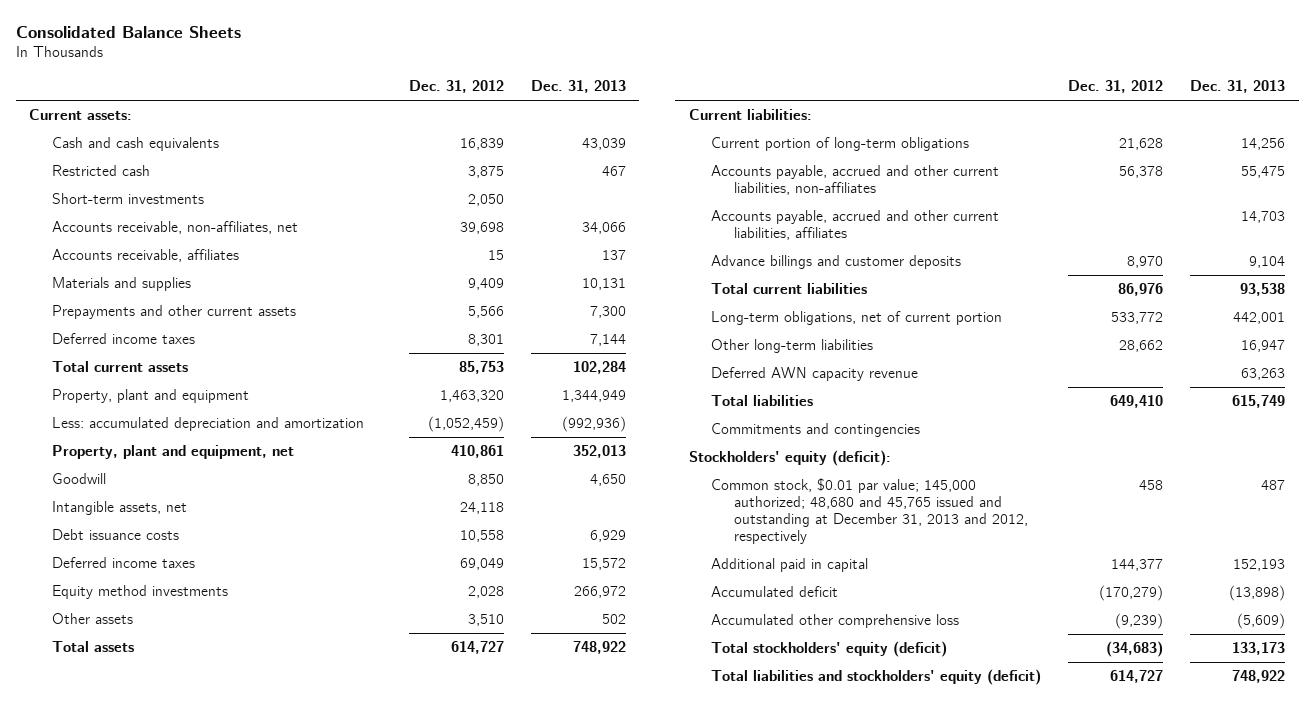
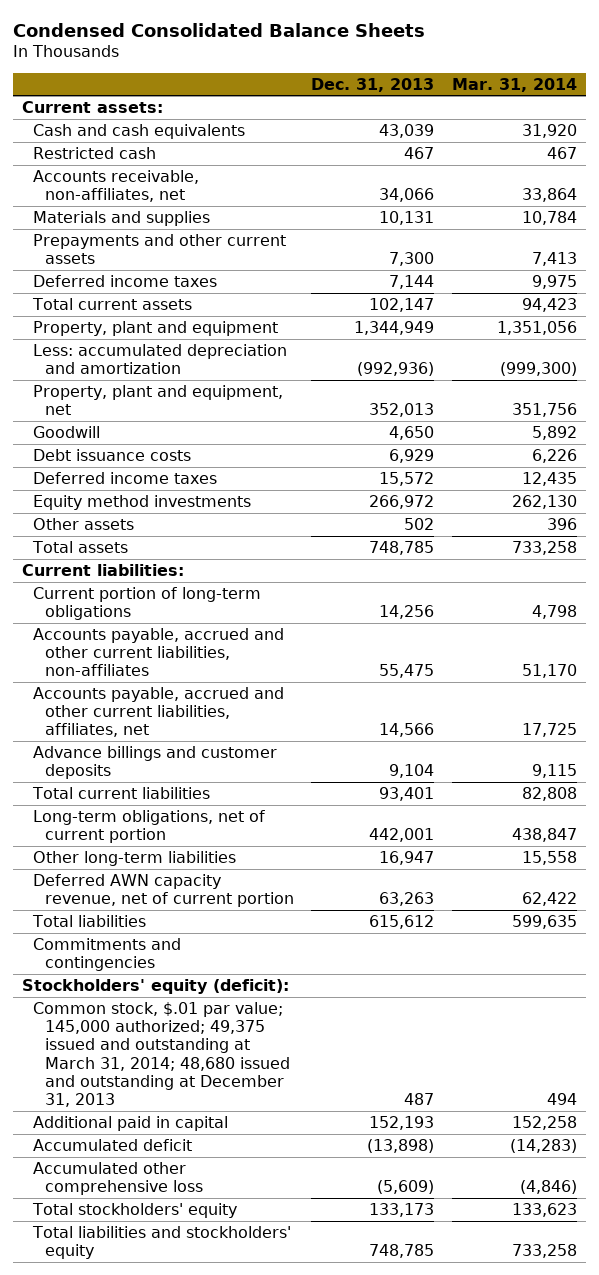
- Consolidated Balance Sheets
+ Condensed Consolidated Balance Sheets
- | Dec. 31, 2012 | Dec. 31, 2013
+ | Dec. 31, 2013 | Mar. 31, 2014
- Short-term investments | 2,050 |
- Accounts receivable, affiliates | 15 | 137
- Total current assets | 85,753 | 102,284
+ Total current assets | 102,147 | 94,423
- Intangible assets, net | 24,118 |
- Total assets | 614,727 | 748,922
+ Total assets | 748,785 | 733,258
- Accounts payable, accrued and other current liabilities, affiliates | | 14,703
+ Accounts payable, accrued and other current liabilities, affiliates, net | 14,566 | 17,725
- Total current liabilities | 86,976 | 93,538
+ Total current liabilities | 93,401 | 82,808
- Deferred AWN capacity revenue | | 63,263
- Total liabilities | 649,410 | 615,749
+ Deferred AWN capacity revenue, net of current portion | 63,263 | 62,422
+ Total liabilities | 615,612 | 599,635
- Common stock, $0.01 par value; 145,000 authorized; 48,680 and 45,765 issued and outstanding at December 31, 2013 and 2012, respectively | 458 | 487
+ Common stock, $.01 par value; 145,000 authorized; 49,375 issued and outstanding at March 31, 2014; 48,680 issued and outstanding at December 31, 2013 | 487 | 494
- Total stockholders' equity (deficit) | (34,683) | 133,173
- Total liabilities and stockholders' equity (deficit) | 614,727 | 748,922
+ Total stockholders' equity | 133,173 | 133,623
+ Total liabilities and stockholders' equity | 748,785 | 733,258

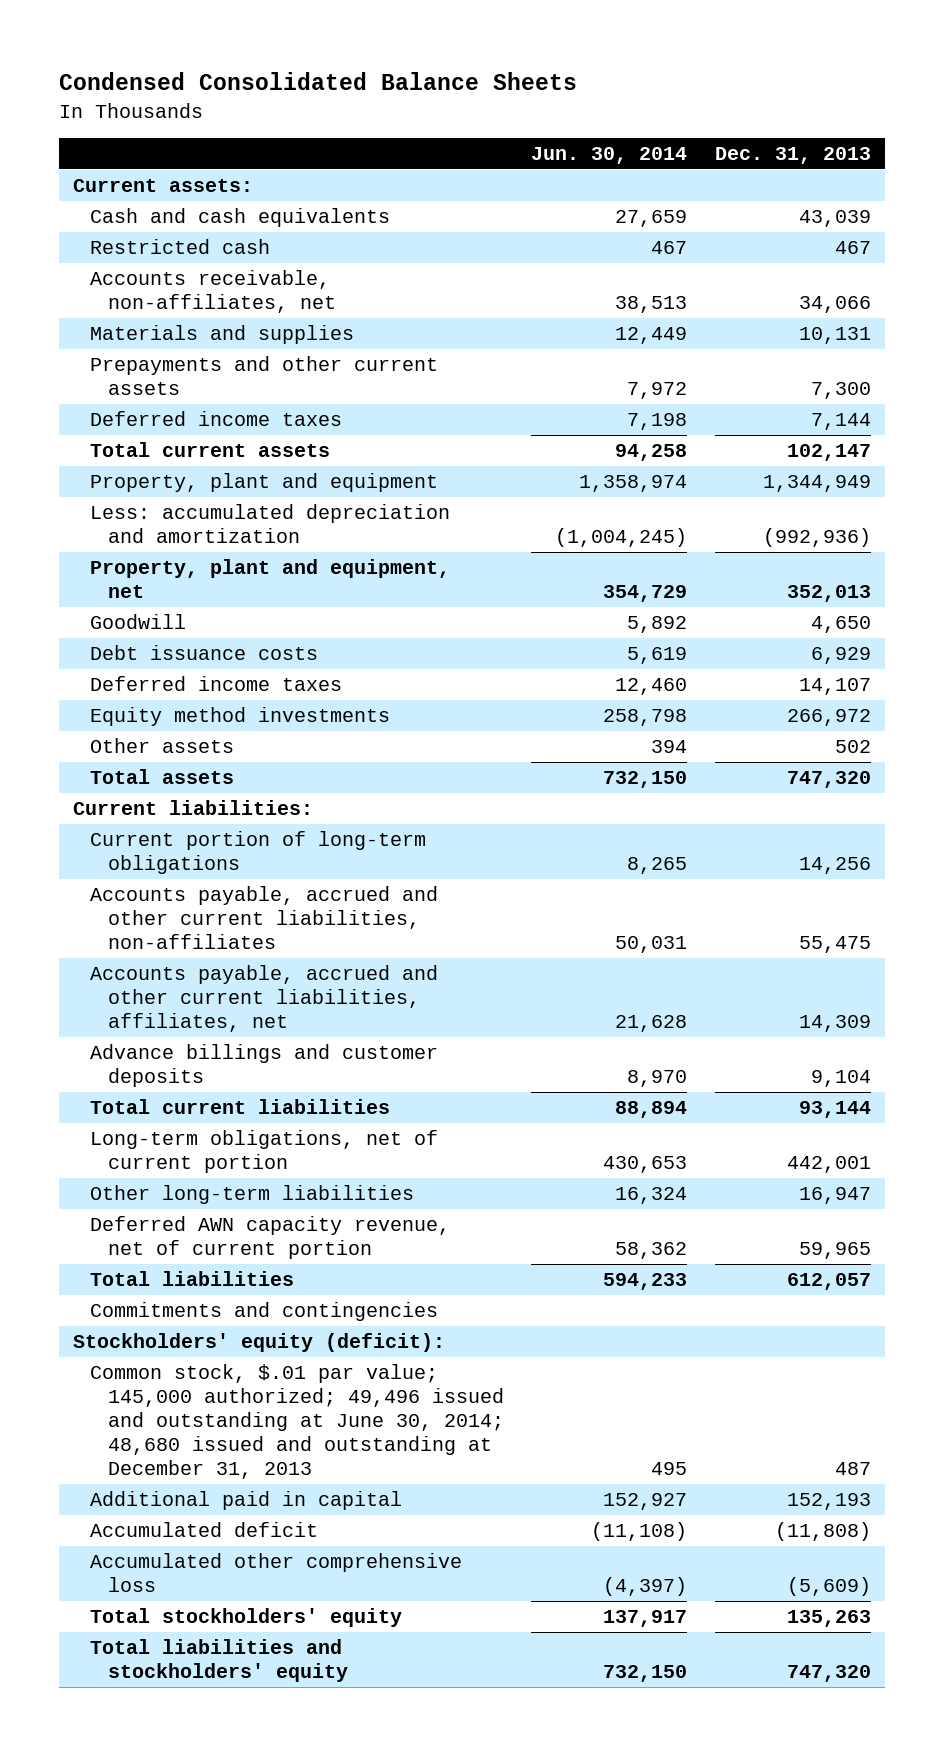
- | Dec. 31, 2013 | Mar. 31, 2014
+ | Jun. 30, 2014 | Dec. 31, 2013
- Deferred income taxes | 15,572 | 12,435
+ Deferred income taxes | 12,460 | 14,107
- Total assets | 748,785 | 733,258
+ Total assets | 732,150 | 747,320
- Accounts payable, accrued and other current liabilities, affiliates, net | 14,566 | 17,725
+ Accounts payable, accrued and other current liabilities, affiliates, net | 21,628 | 14,309
- Total current liabilities | 93,401 | 82,808
+ Total current liabilities | 88,894 | 93,144
- Deferred AWN capacity revenue, net of current portion | 63,263 | 62,422
- Total liabilities | 615,612 | 599,635
+ Deferred AWN capacity revenue, net of current portion | 58,362 | 59,965
+ Total liabilities | 594,233 | 612,057
- Common stock, $.01 par value; 145,000 authorized; 49,375 issued and outstanding at March 31, 2014; 48,680 issued and outstanding at December 31, 2013 | 487 | 494
+ Common stock, $.01 par value; 145,000 authorized; 49,496 issued and outstanding at June 30, 2014; 48,680 issued and outstanding at December 31, 2013 | 495 | 487
- Accumulated deficit | (13,898) | (14,283)
+ Accumulated deficit | (11,108) | (11,808)
- Total stockholders' equity | 133,173 | 133,623
- Total liabilities and stockholders' equity | 748,785 | 733,258
+ Total stockholders' equity | 137,917 | 135,263
+ Total liabilities and stockholders' equity | 732,150 | 747,320

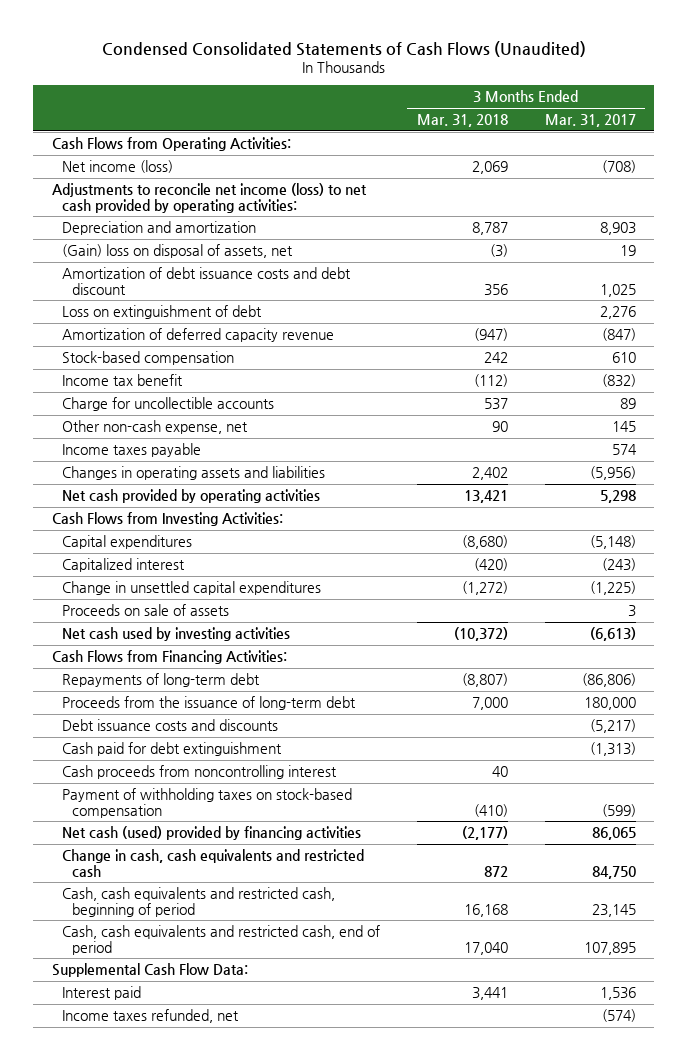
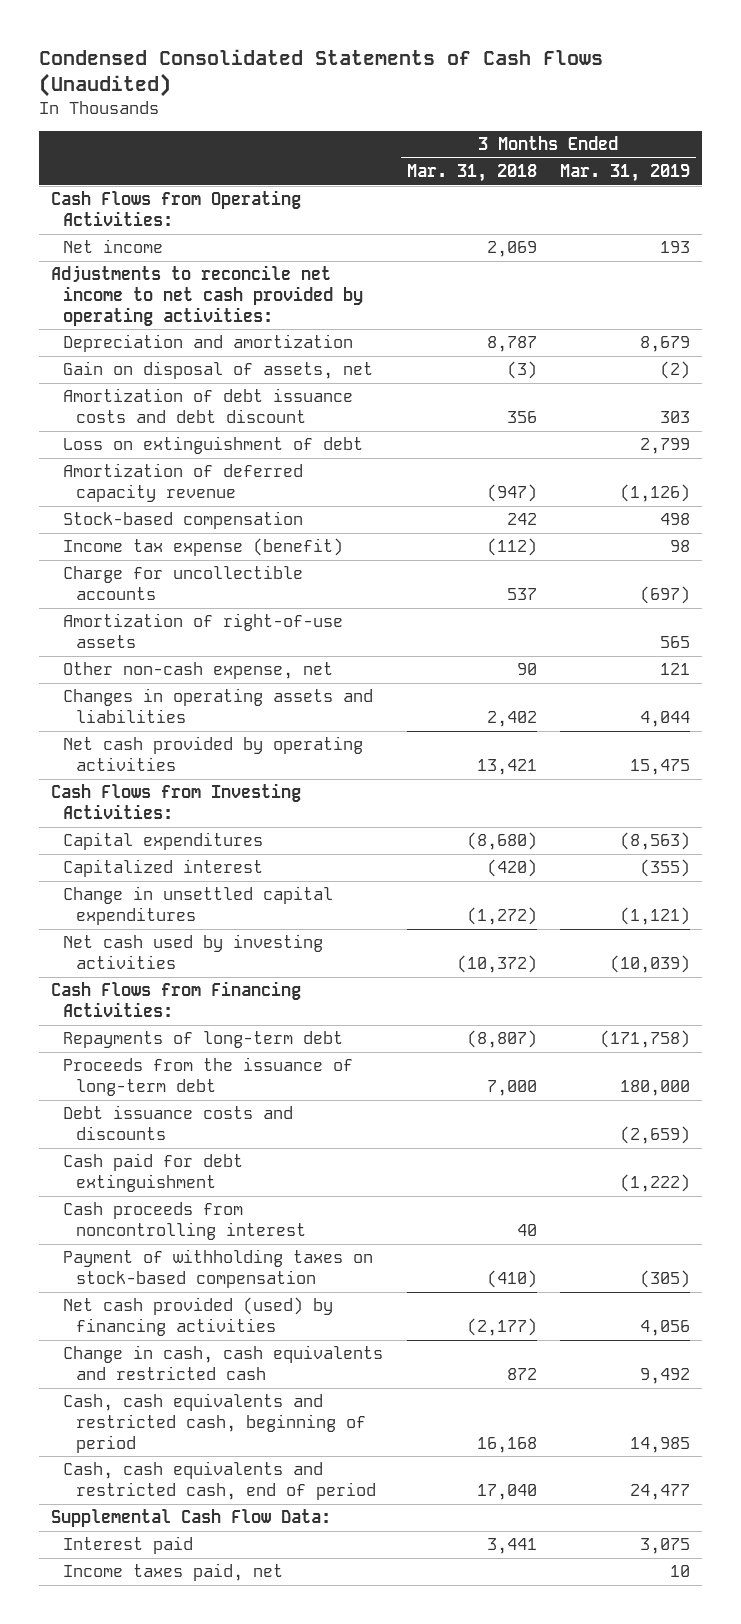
- | 3 Months Ended Mar. 31, 2018 | 3 Months Ended Mar. 31, 2017
+ | 3 Months Ended Mar. 31, 2018 | 3 Months Ended Mar. 31, 2019
- Net income (loss) | 2,069 | (708)
- Adjustments to reconcile net income (loss) to net cash provided by operating activities:
+ Net income | 2,069 | 193
+ Adjustments to reconcile net income to net cash provided by operating activities:
- (Gain) loss on disposal of assets, net | (3) | 19
+ Gain on disposal of assets, net | (3) | (2)
- Income tax benefit | (112) | (832)
+ Income tax expense (benefit) | (112) | 98
+ Amortization of right-of-use assets | | 565
- Income taxes payable | | 574
- Proceeds on sale of assets | | 3
- Net cash (used) provided by financing activities | (2,177) | 86,065
+ Net cash provided (used) by financing activities | (2,177) | 4,056
- Income taxes refunded, net | | (574)
+ Income taxes paid, net | | 10

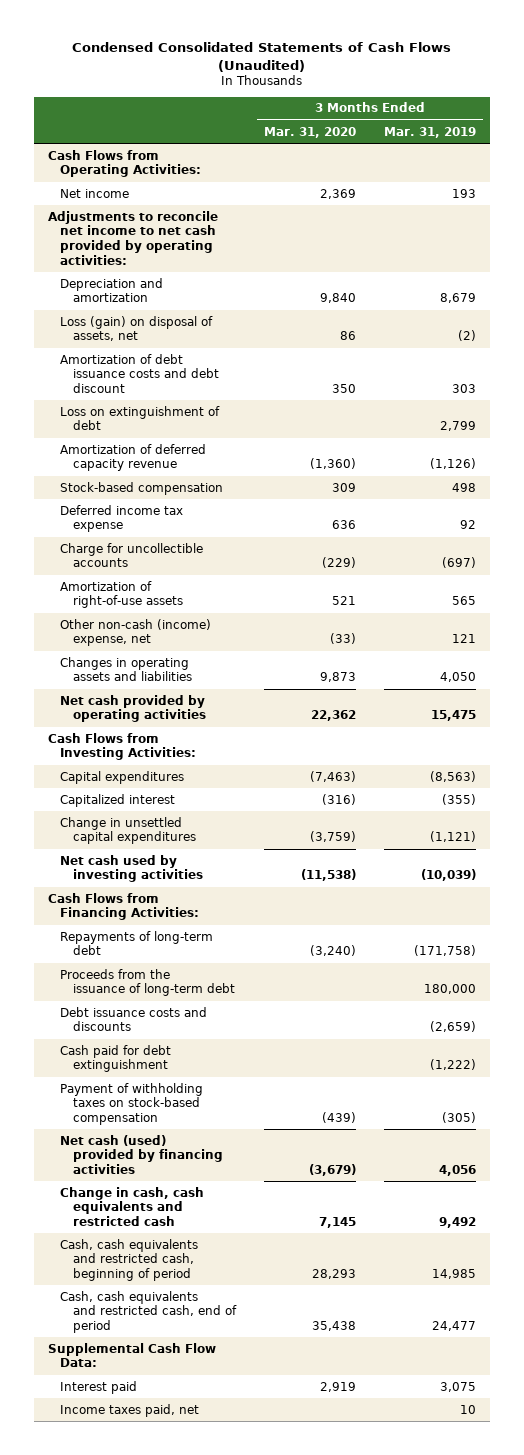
- | 3 Months Ended Mar. 31, 2018 | 3 Months Ended Mar. 31, 2019
+ | 3 Months Ended Mar. 31, 2020 | 3 Months Ended Mar. 31, 2019
- Gain on disposal of assets, net | (3) | (2)
+ Loss (gain) on disposal of assets, net | 86 | (2)
- Income tax expense (benefit) | (112) | 98
+ Deferred income tax expense | 636 | 92
- Other non-cash expense, net | 90 | 121
- Changes in operating assets and liabilities | 2,402 | 4,044
+ Other non-cash (income) expense, net | (33) | 121
+ Changes in operating assets and liabilities | 9,873 | 4,050
- Cash proceeds from noncontrolling interest | 40 |
- Net cash provided (used) by financing activities | (2,177) | 4,056
+ Net cash (used) provided by financing activities | (3,679) | 4,056

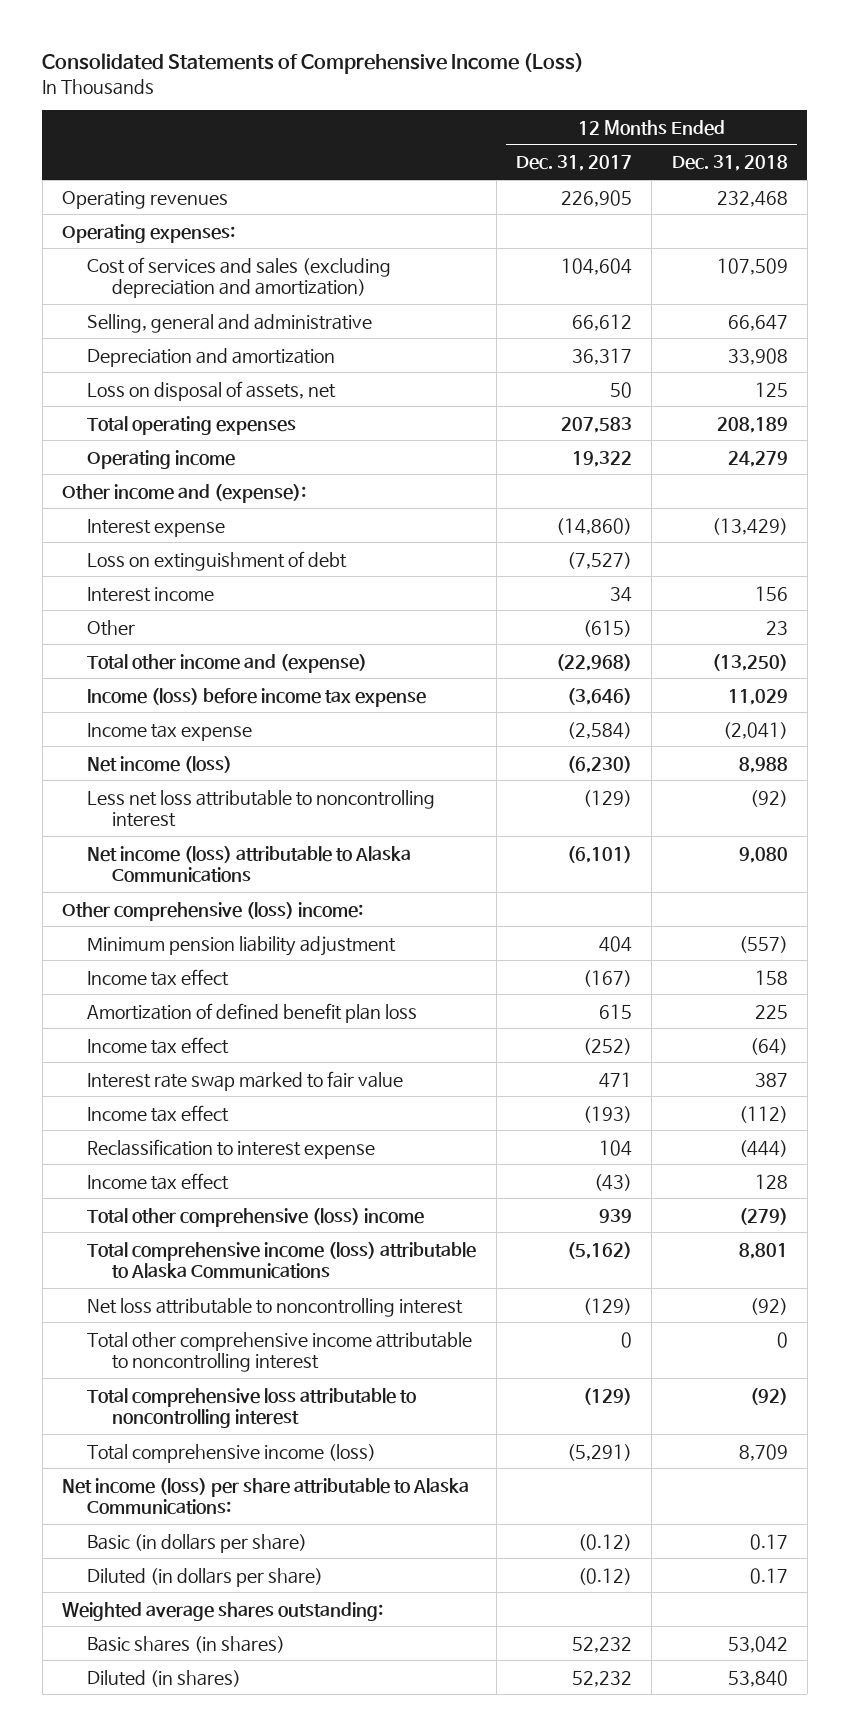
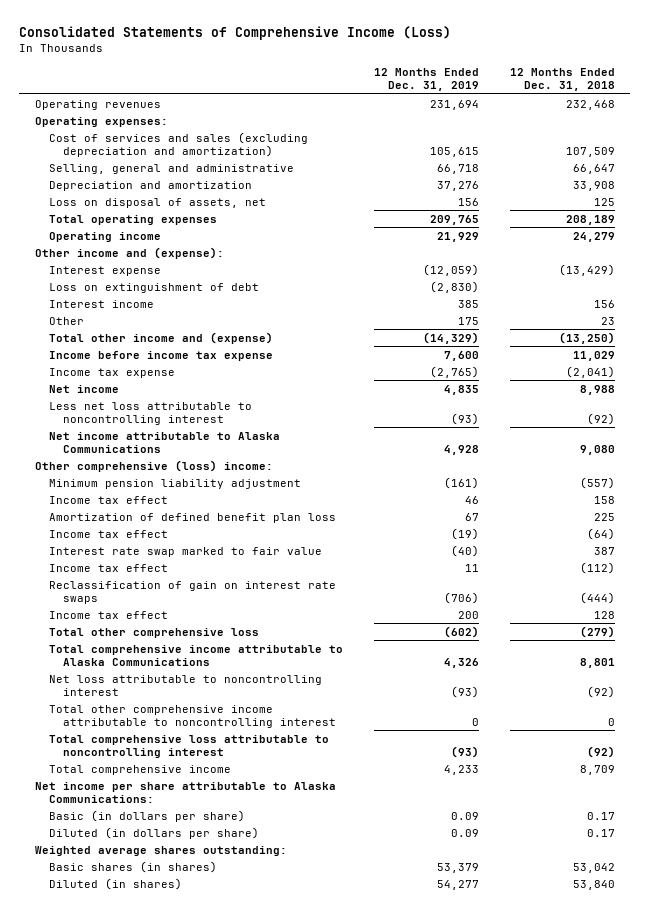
- | 12 Months Ended Dec. 31, 2017 | 12 Months Ended Dec. 31, 2018
+ | 12 Months Ended Dec. 31, 2019 | 12 Months Ended Dec. 31, 2018
- Income (loss) before income tax expense | (3,646) | 11,029
+ Income before income tax expense | 7,600 | 11,029
- Net income (loss) | (6,230) | 8,988
+ Net income | 4,835 | 8,988
- Net income (loss) attributable to Alaska Communications | (6,101) | 9,080
+ Net income attributable to Alaska Communications | 4,928 | 9,080
- Reclassification to interest expense | 104 | (444)
+ Reclassification of gain on interest rate swaps | (706) | (444)
- Total other comprehensive (loss) income | 939 | (279)
- Total comprehensive income (loss) attributable to Alaska Communications | (5,162) | 8,801
+ Total other comprehensive loss | (602) | (279)
+ Total comprehensive income attributable to Alaska Communications | 4,326 | 8,801
- Total comprehensive income (loss) | (5,291) | 8,709
- Net income (loss) per share attributable to Alaska Communications:
+ Total comprehensive income | 4,233 | 8,709
+ Net income per share attributable to Alaska Communications:

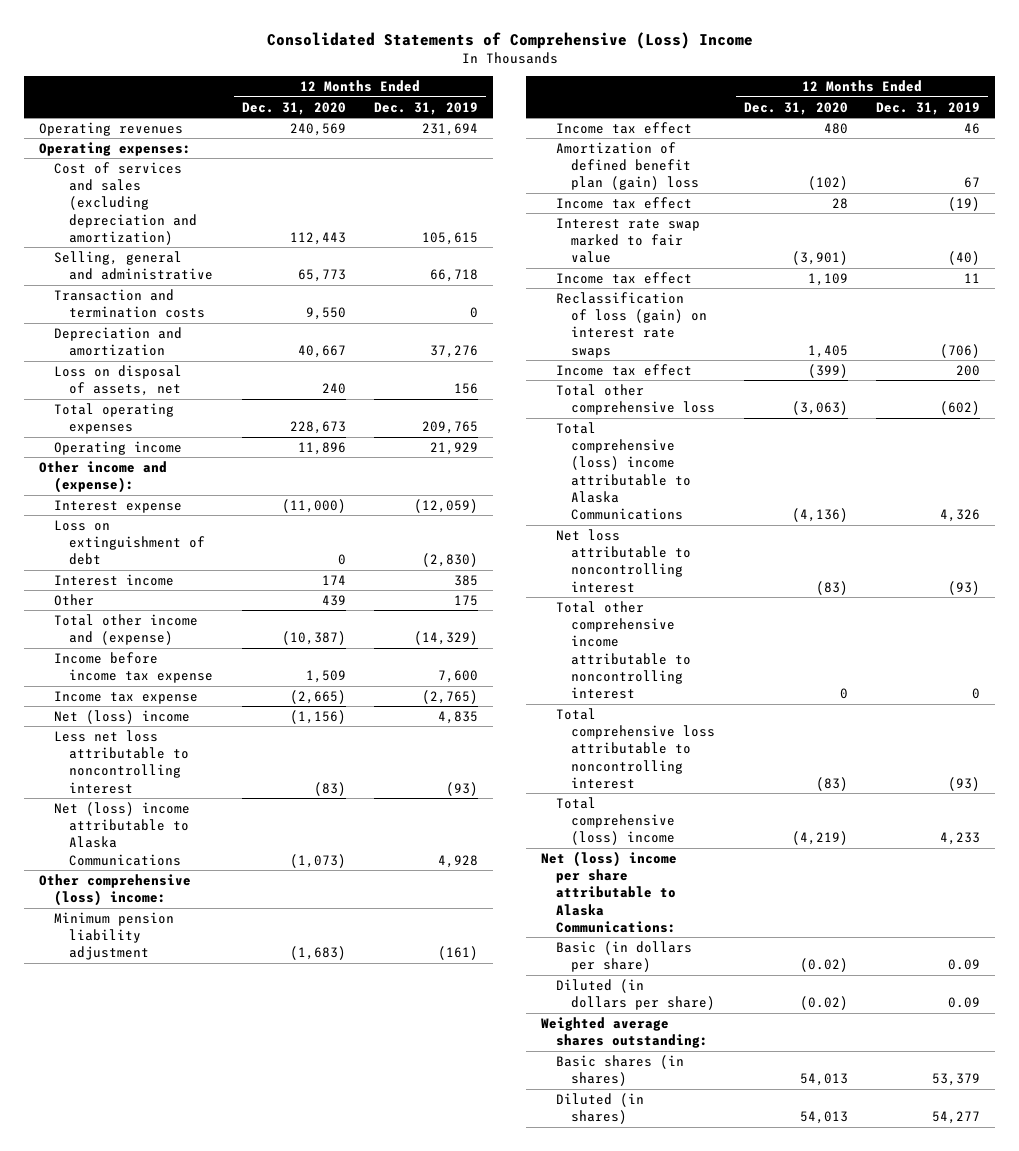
- Consolidated Statements of Comprehensive Income (Loss)
+ Consolidated Statements of Comprehensive (Loss) Income
- | 12 Months Ended Dec. 31, 2019 | 12 Months Ended Dec. 31, 2018
+ | 12 Months Ended Dec. 31, 2020 | 12 Months Ended Dec. 31, 2019
+ Transaction and termination costs | 9,550 | 0
- Net income | 4,835 | 8,988
+ Net (loss) income | (1,156) | 4,835
- Net income attributable to Alaska Communications | 4,928 | 9,080
+ Net (loss) income attributable to Alaska Communications | (1,073) | 4,928
- Amortization of defined benefit plan loss | 67 | 225
+ Amortization of defined benefit plan (gain) loss | (102) | 67
- Reclassification of gain on interest rate swaps | (706) | (444)
+ Reclassification of loss (gain) on interest rate swaps | 1,405 | (706)
- Total comprehensive income attributable to Alaska Communications | 4,326 | 8,801
+ Total comprehensive (loss) income attributable to Alaska Communications | (4,136) | 4,326
- Total comprehensive income | 4,233 | 8,709
- Net income per share attributable to Alaska Communications:
+ Total comprehensive (loss) income | (4,219) | 4,233
+ Net (loss) income per share attributable to Alaska Communications:

